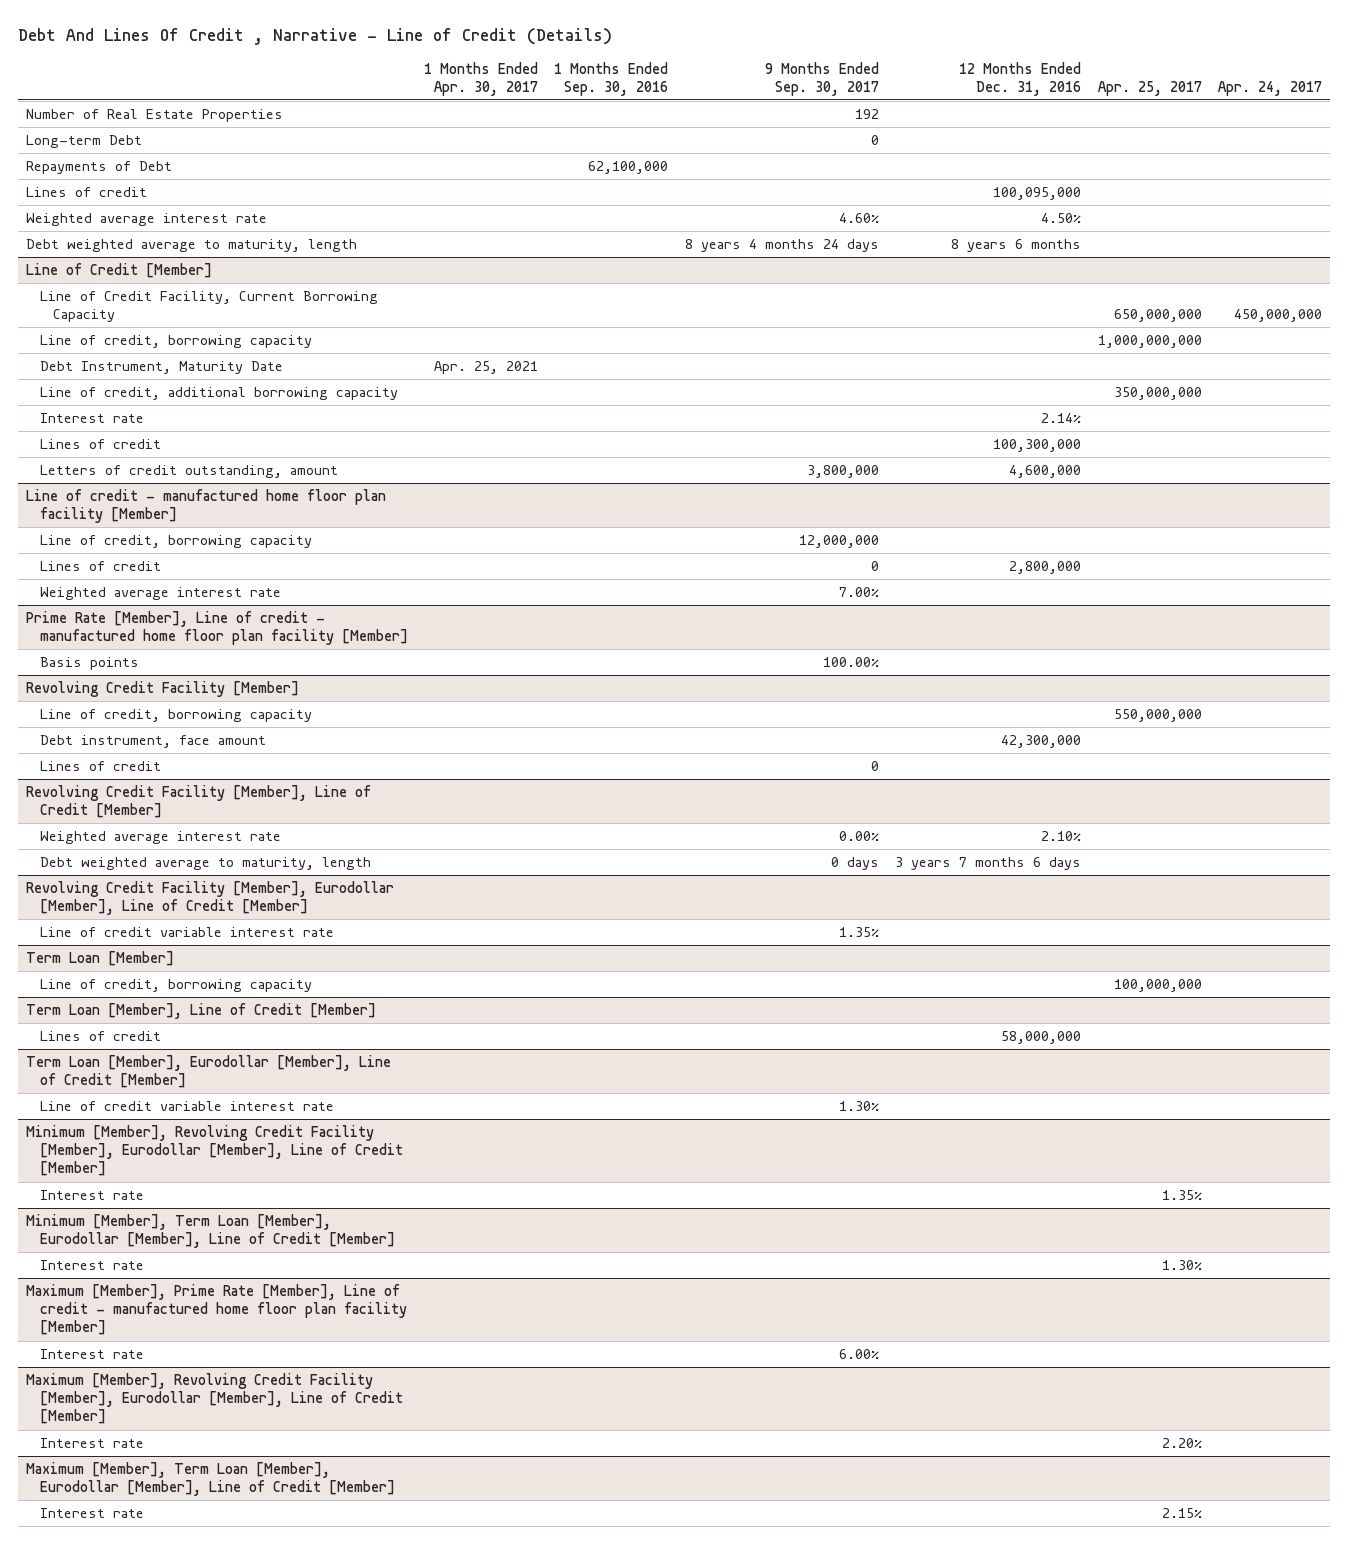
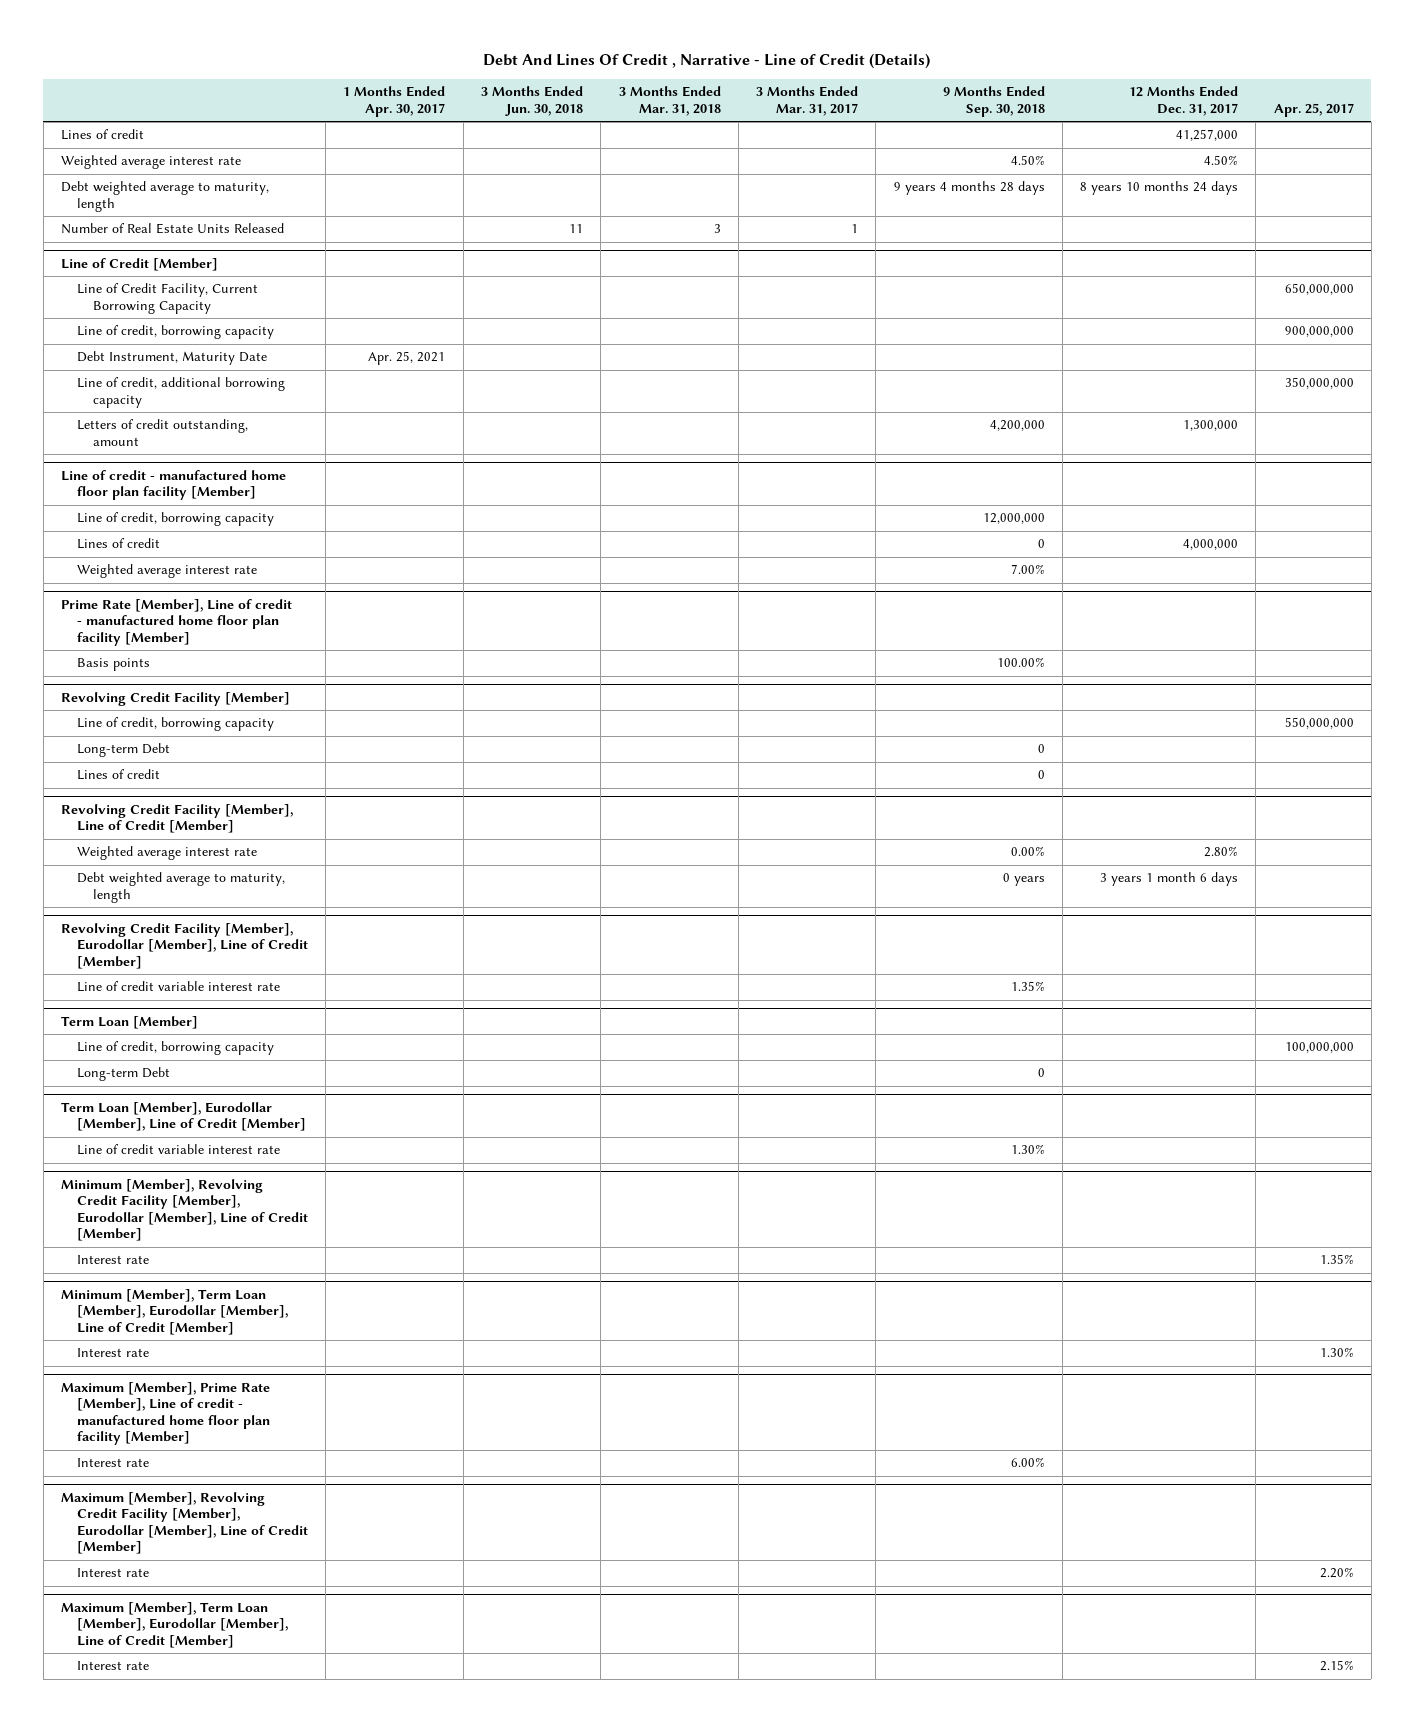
- | 1 Months Ended Apr. 30, 2017 | 1 Months Ended Sep. 30, 2016 | 9 Months Ended Sep. 30, 2017 | 12 Months Ended Dec. 31, 2016 | Apr. 25, 2017 | Apr. 24, 2017
+ | 1 Months Ended Apr. 30, 2017 | 3 Months Ended Jun. 30, 2018 | 3 Months Ended Mar. 31, 2018 | 3 Months Ended Mar. 31, 2017 | 9 Months Ended Sep. 30, 2018 | 12 Months Ended Dec. 31, 2017 | Apr. 25, 2017
- Number of Real Estate Properties | | | 192 | | |
- Long-term Debt | | | 0 | | |
- Repayments of Debt | | 62,100,000 | | | |
+ Number of Real Estate Units Released | | 11 | 3 | 1 | | |
@ Line of Credit [Member]
- Line of credit, borrowing capacity | | | | | 1,000,000,000 |
+ Line of credit, borrowing capacity | | | | | | | 900,000,000
- Interest rate | | | | 2.14% | |
- Lines of credit | | | | 100,300,000 | |
@ Revolving Credit Facility [Member]
- Debt instrument, face amount | | | | 42,300,000 | |
+ Long-term Debt | | | | | 0 | |
- Term Loan [Member], Line of Credit [Member]
- Lines of credit | | | | 58,000,000 | |
@ Term Loan [Member]
+ Long-term Debt | | | | | 0 | |

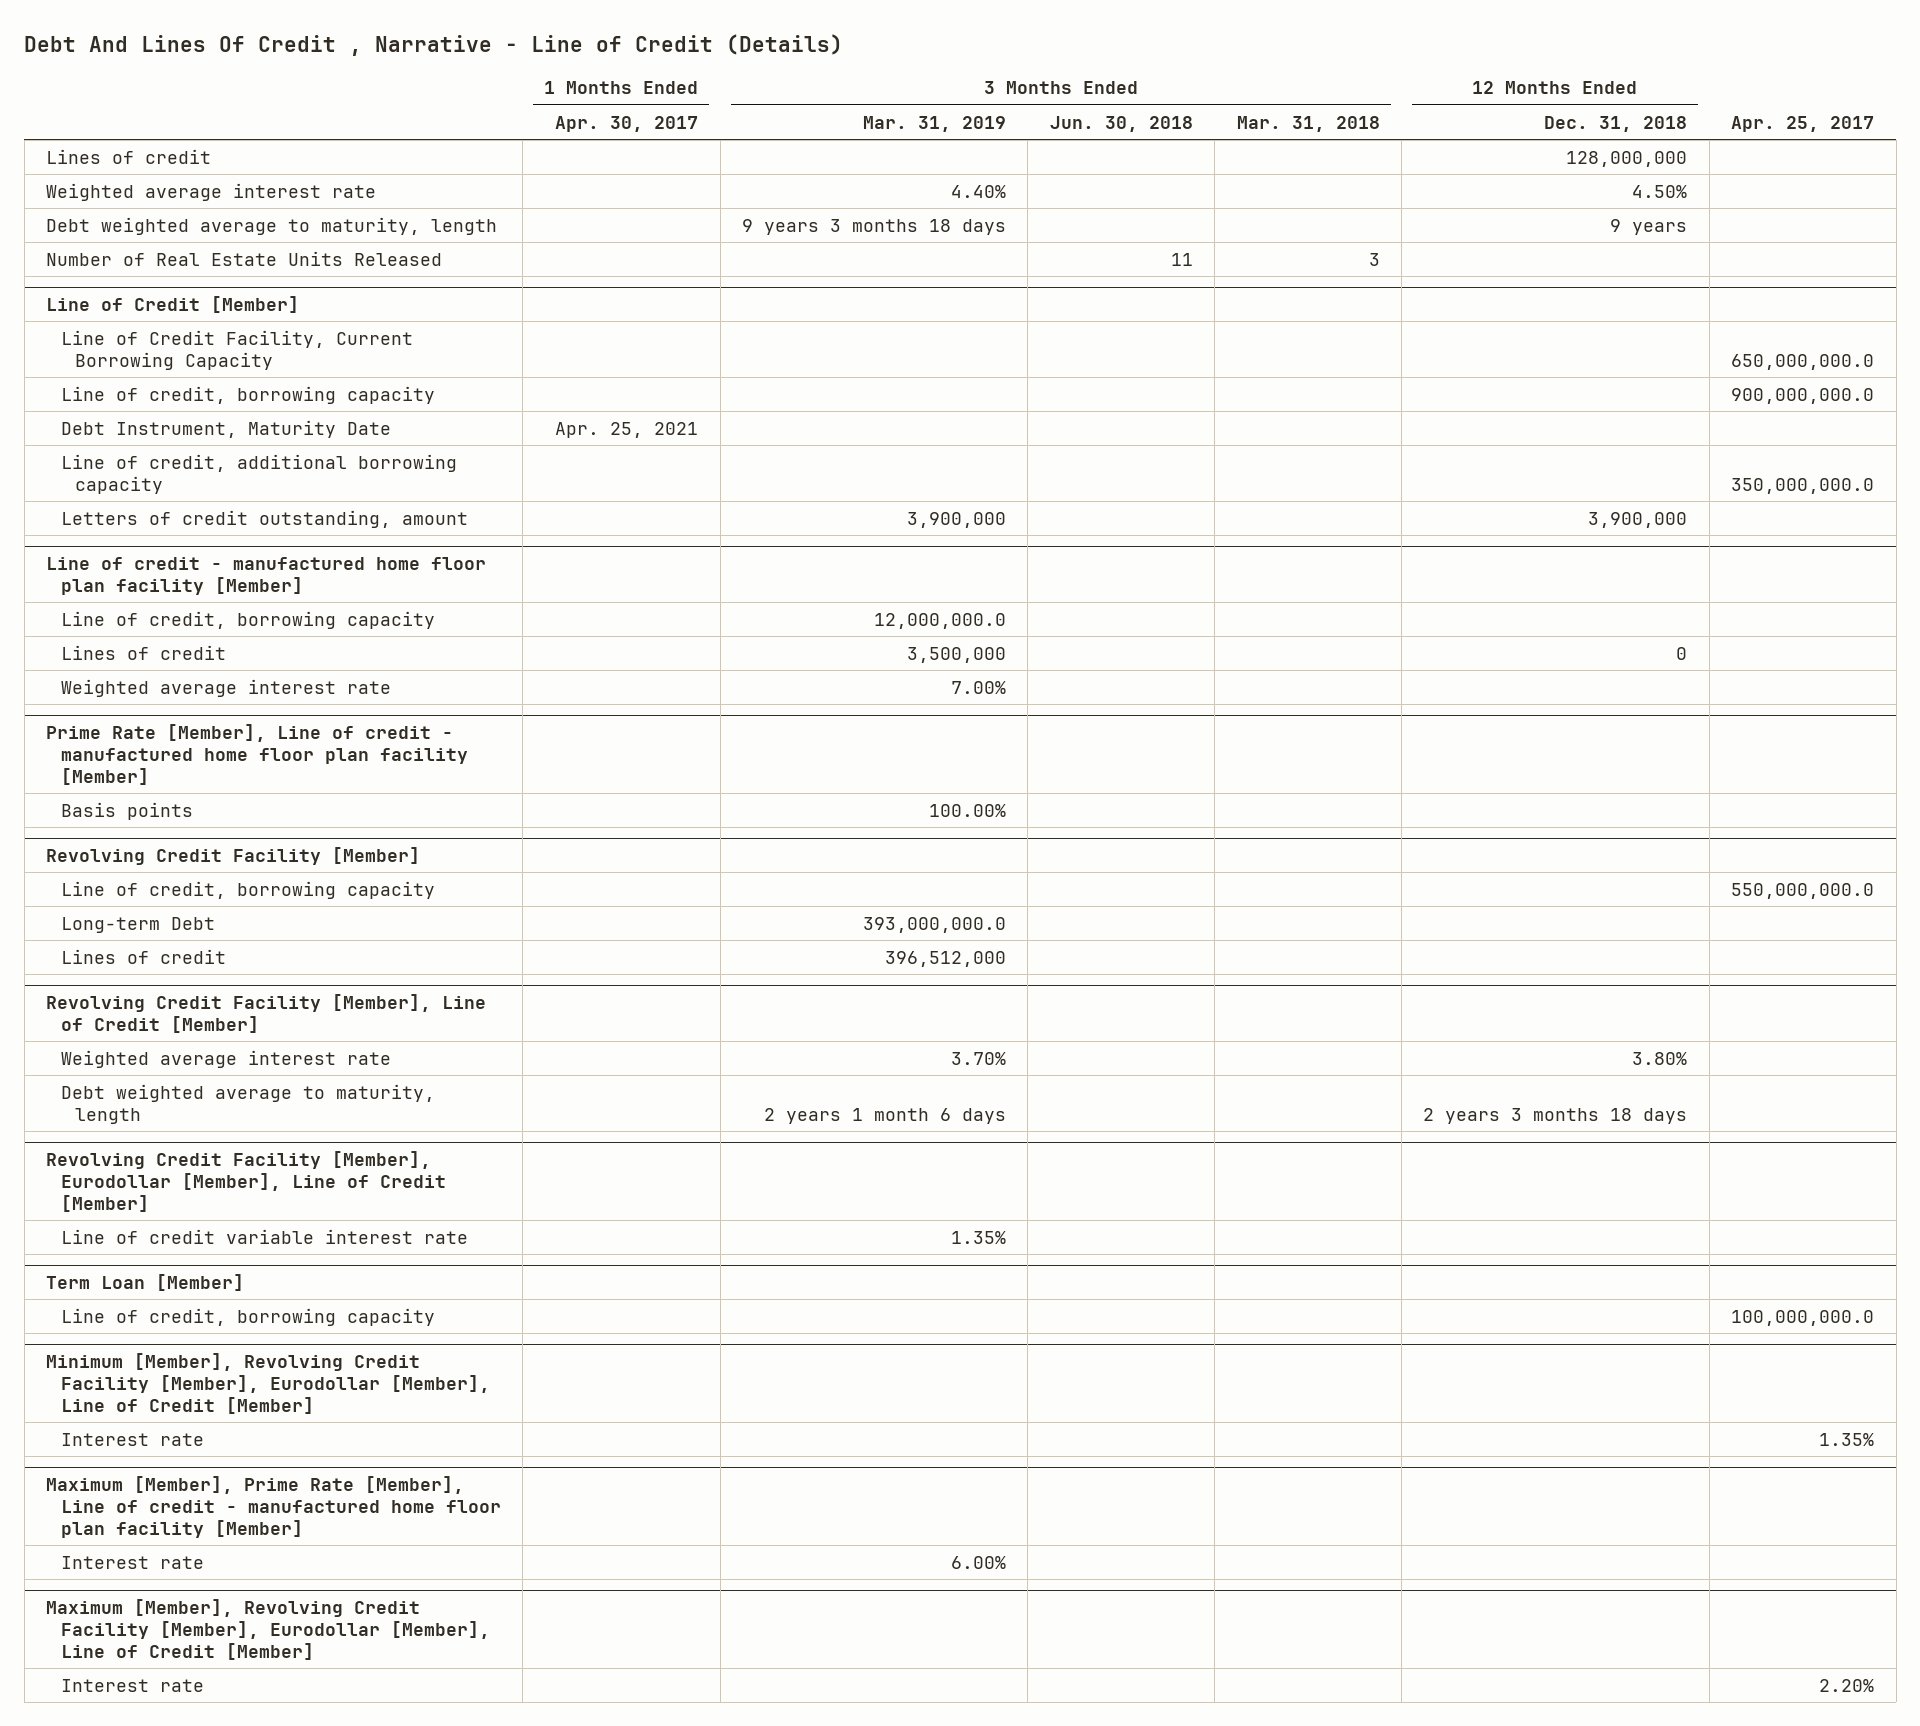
- | 1 Months Ended Apr. 30, 2017 | 3 Months Ended Jun. 30, 2018 | 3 Months Ended Mar. 31, 2018 | 3 Months Ended Mar. 31, 2017 | 9 Months Ended Sep. 30, 2018 | 12 Months Ended Dec. 31, 2017 | Apr. 25, 2017
+ | 1 Months Ended Apr. 30, 2017 | 3 Months Ended Mar. 31, 2019 | 3 Months Ended Jun. 30, 2018 | 3 Months Ended Mar. 31, 2018 | 12 Months Ended Dec. 31, 2018 | Apr. 25, 2017
@ Line of Credit [Member]
- Line of Credit Facility, Current Borrowing Capacity | | | | | | | 650,000,000
- Line of credit, borrowing capacity | | | | | | | 900,000,000
+ Line of Credit Facility, Current Borrowing Capacity | | | | | | 650,000,000.0
+ Line of credit, borrowing capacity | | | | | | 900,000,000.0
- Line of credit, additional borrowing capacity | | | | | | | 350,000,000
+ Line of credit, additional borrowing capacity | | | | | | 350,000,000.0
@ Revolving Credit Facility [Member]
- Line of credit, borrowing capacity | | | | | | | 550,000,000
+ Line of credit, borrowing capacity | | | | | | 550,000,000.0
@ Term Loan [Member]
- Line of credit, borrowing capacity | | | | | | | 100,000,000
- Long-term Debt | | | | | 0 | |
- Term Loan [Member], Eurodollar [Member], Line of Credit [Member]
- Line of credit variable interest rate | | | | | 1.30% | |
@ Term Loan [Member]
+ Line of credit, borrowing capacity | | | | | | 100,000,000.0
- Minimum [Member], Term Loan [Member], Eurodollar [Member], Line of Credit [Member]
- Interest rate | | | | | | | 1.30%
- Maximum [Member], Term Loan [Member], Eurodollar [Member], Line of Credit [Member]
- Interest rate | | | | | | | 2.15%

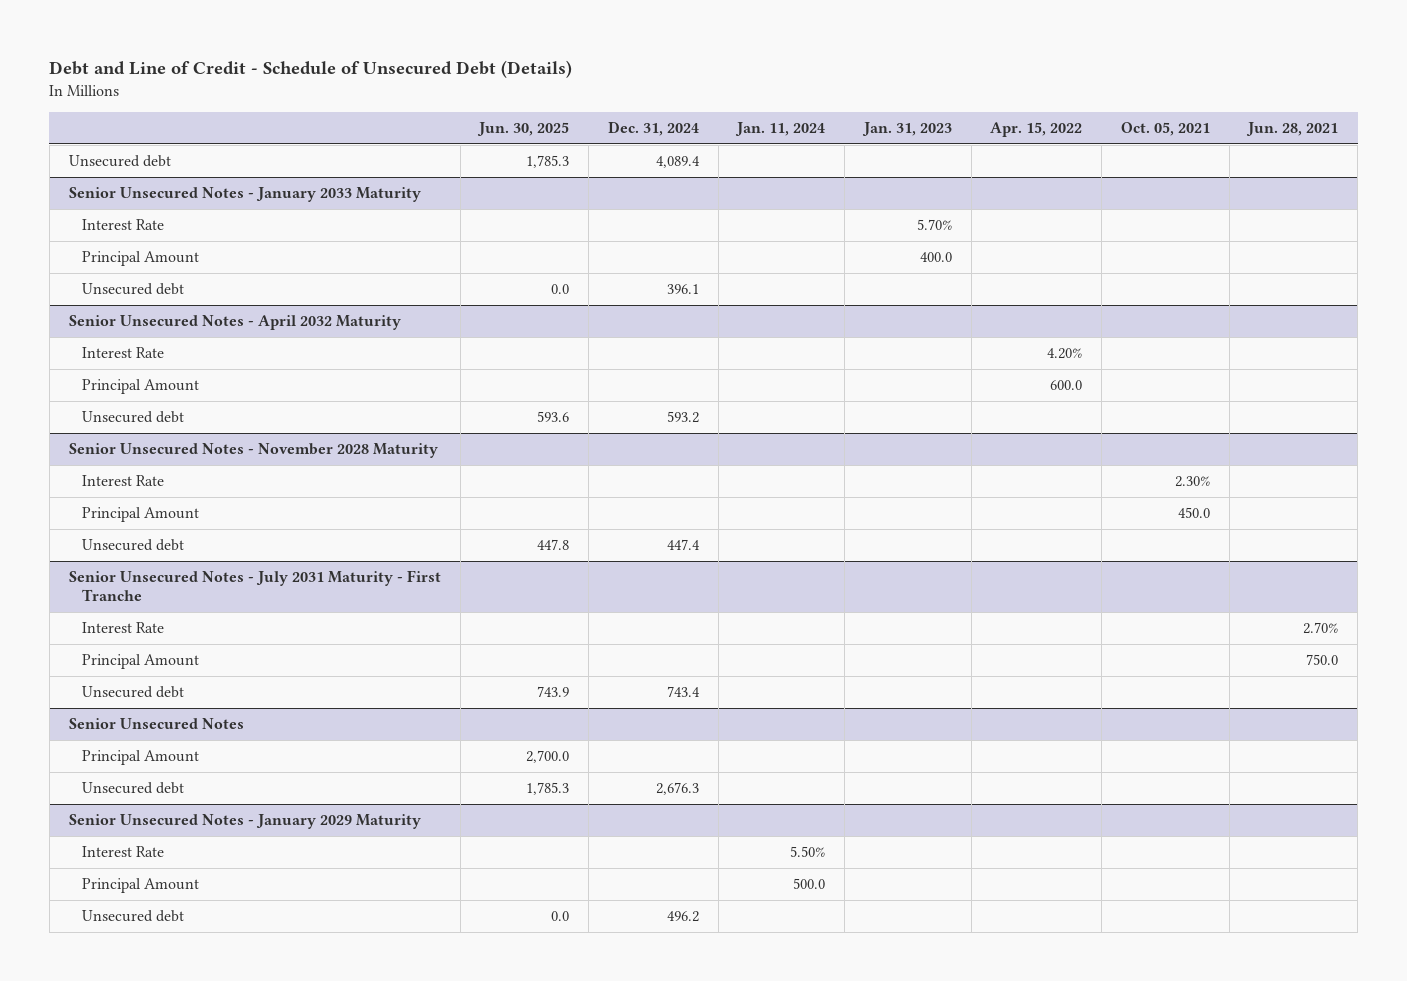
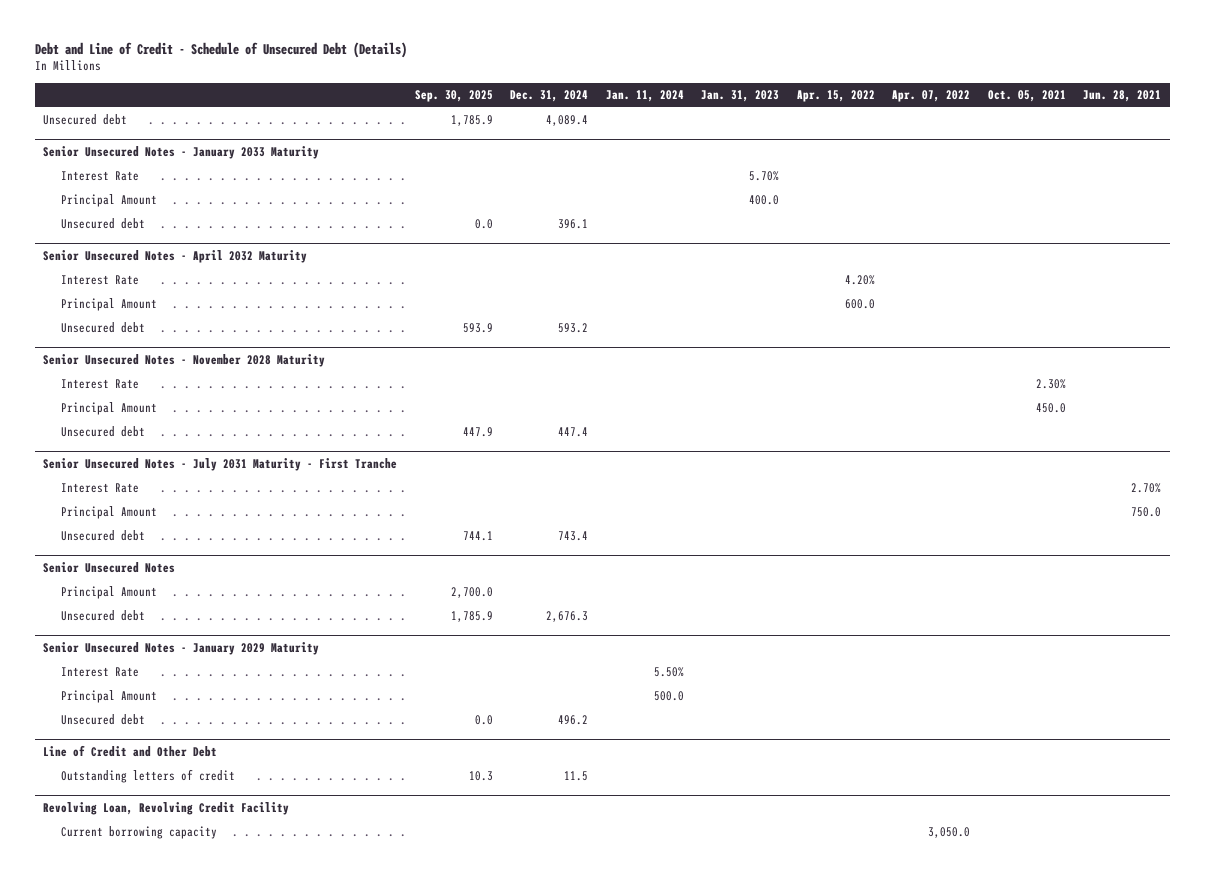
- | Jun. 30, 2025 | Dec. 31, 2024 | Jan. 11, 2024 | Jan. 31, 2023 | Apr. 15, 2022 | Oct. 05, 2021 | Jun. 28, 2021
+ | Sep. 30, 2025 | Dec. 31, 2024 | Jan. 11, 2024 | Jan. 31, 2023 | Apr. 15, 2022 | Apr. 07, 2022 | Oct. 05, 2021 | Jun. 28, 2021
+ Line of Credit and Other Debt
+ Outstanding letters of credit | 10.3 | 11.5 | | | | | |
+ Revolving Loan, Revolving Credit Facility
+ Current borrowing capacity | | | | | | 3,050.0 | |

